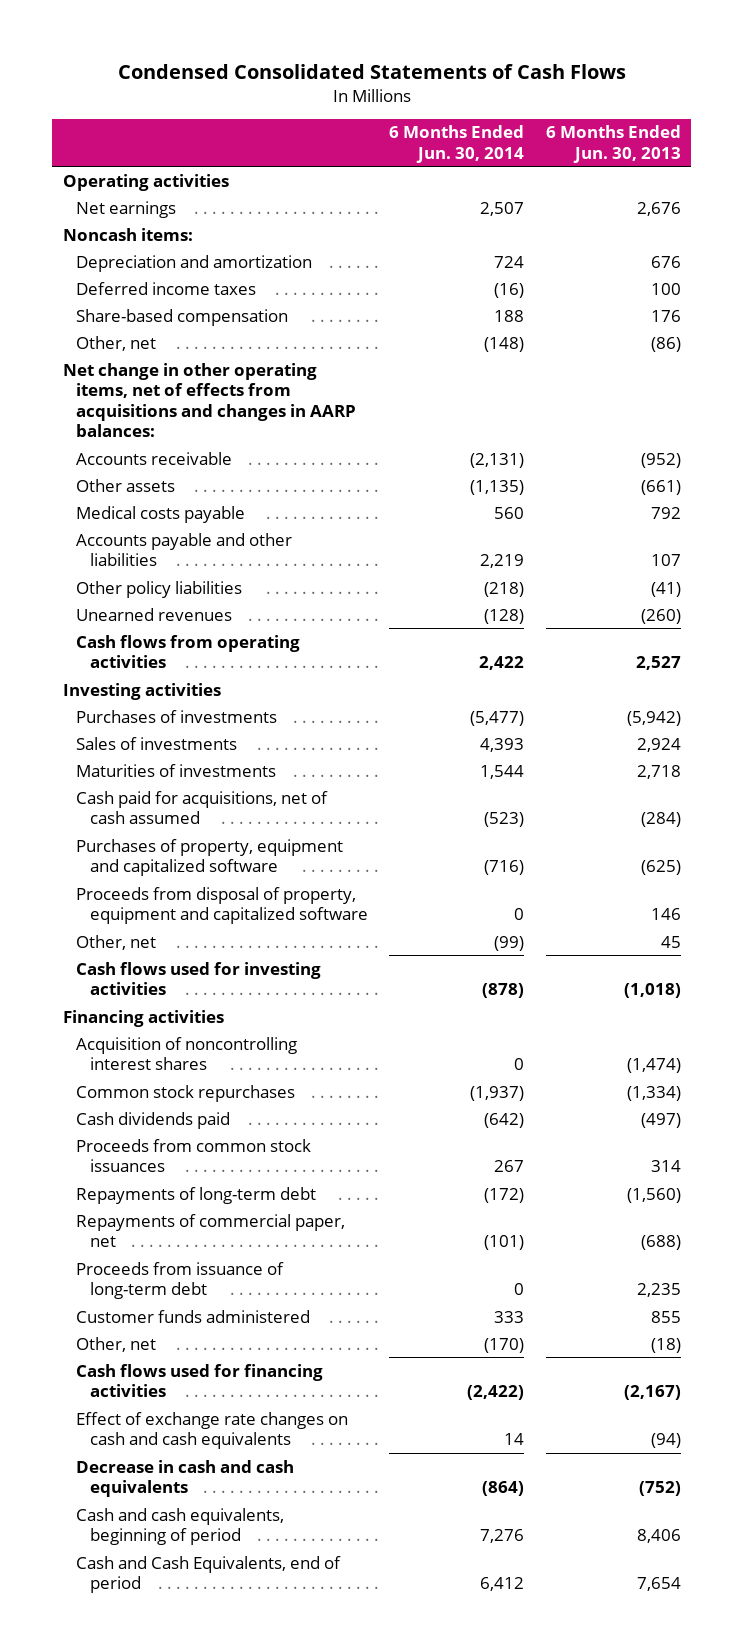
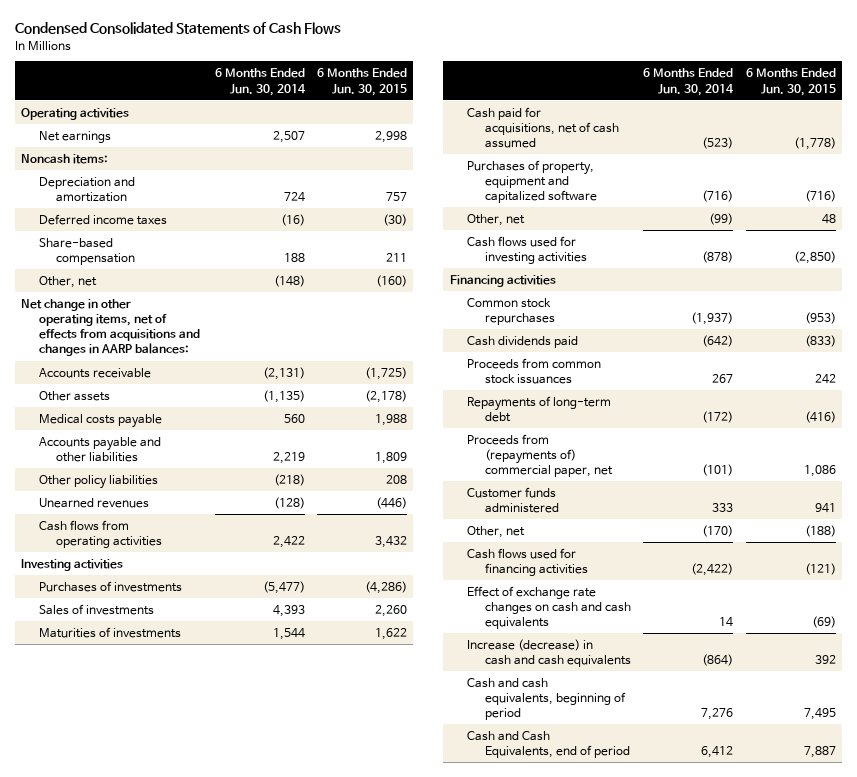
- | 6 Months Ended Jun. 30, 2014 | 6 Months Ended Jun. 30, 2013
+ | 6 Months Ended Jun. 30, 2014 | 6 Months Ended Jun. 30, 2015
- Proceeds from disposal of property, equipment and capitalized software | 0 | 146
- Acquisition of noncontrolling interest shares | 0 | (1,474)
- Repayments of commercial paper, net | (101) | (688)
- Proceeds from issuance of long-term debt | 0 | 2,235
+ Proceeds from (repayments of) commercial paper, net | (101) | 1,086
- Decrease in cash and cash equivalents | (864) | (752)
+ Increase (decrease) in cash and cash equivalents | (864) | 392

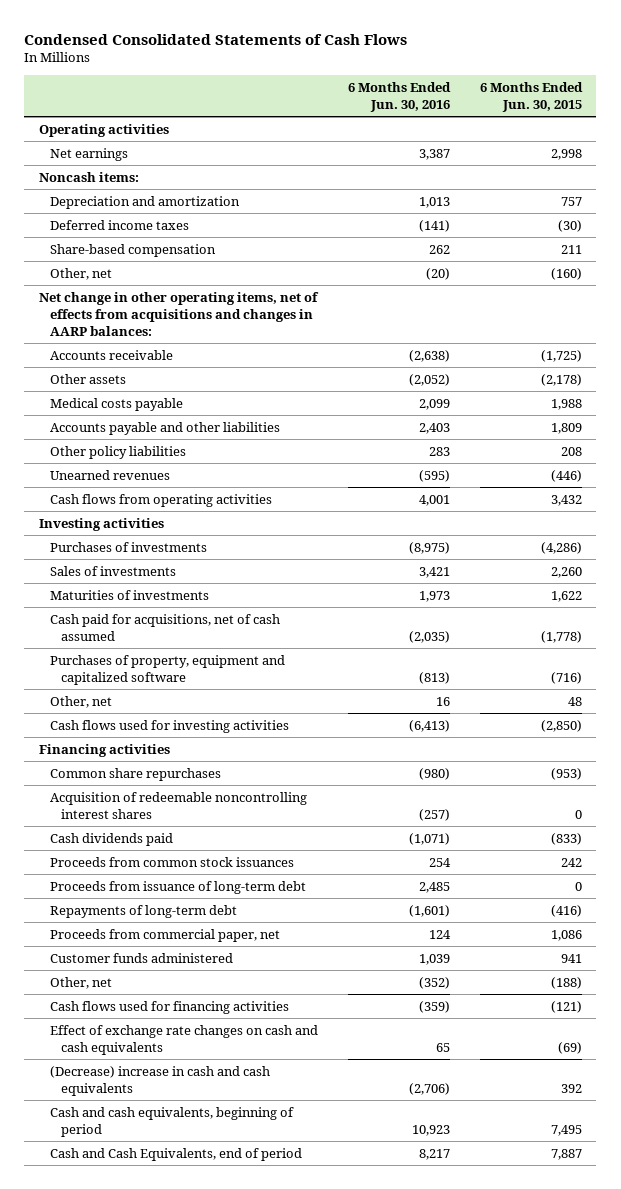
- | 6 Months Ended Jun. 30, 2014 | 6 Months Ended Jun. 30, 2015
+ | 6 Months Ended Jun. 30, 2016 | 6 Months Ended Jun. 30, 2015
- Common stock repurchases | (1,937) | (953)
+ Common share repurchases | (980) | (953)
+ Acquisition of redeemable noncontrolling interest shares | (257) | 0
+ Proceeds from issuance of long-term debt | 2,485 | 0
- Proceeds from (repayments of) commercial paper, net | (101) | 1,086
+ Proceeds from commercial paper, net | 124 | 1,086
- Increase (decrease) in cash and cash equivalents | (864) | 392
+ (Decrease) increase in cash and cash equivalents | (2,706) | 392

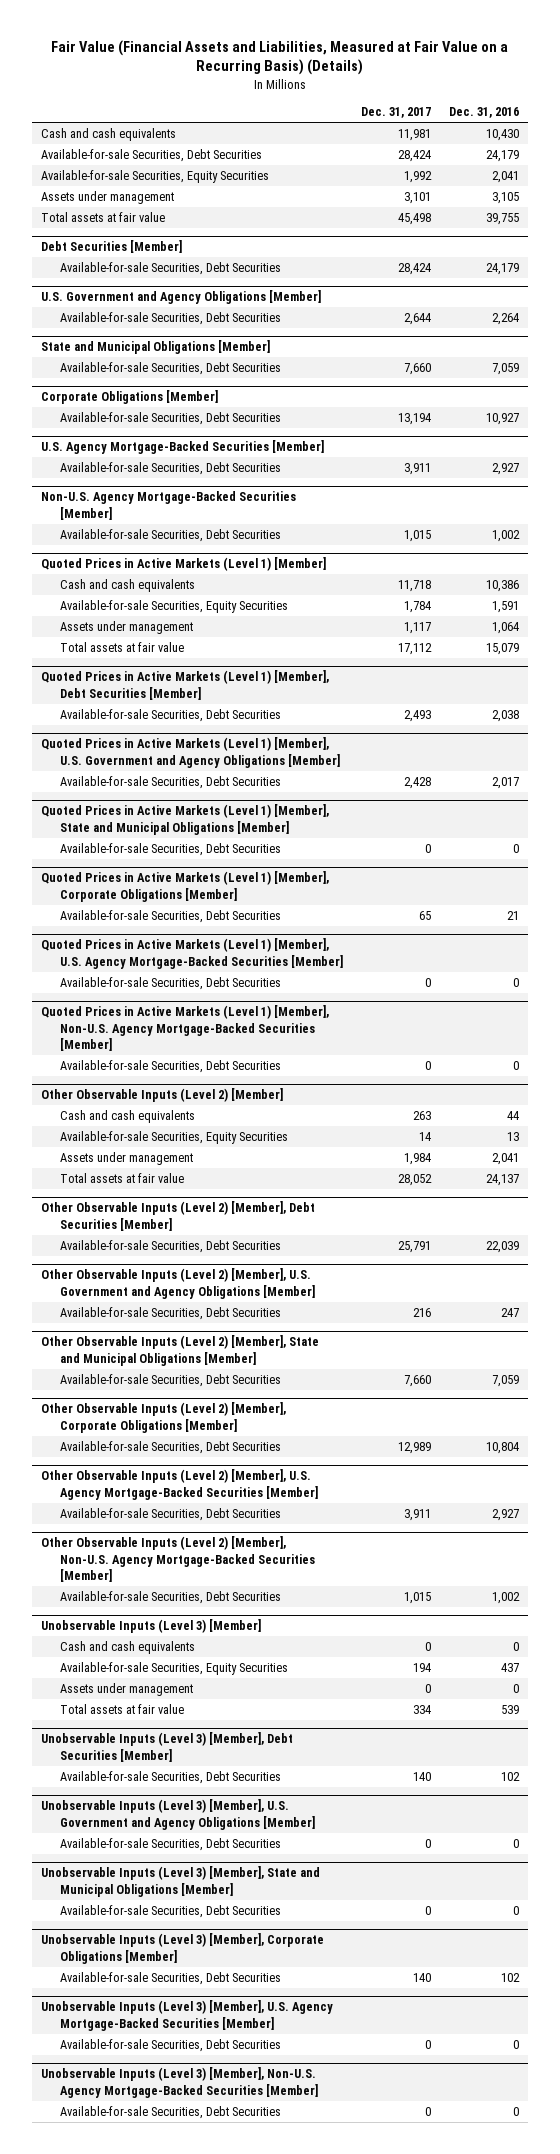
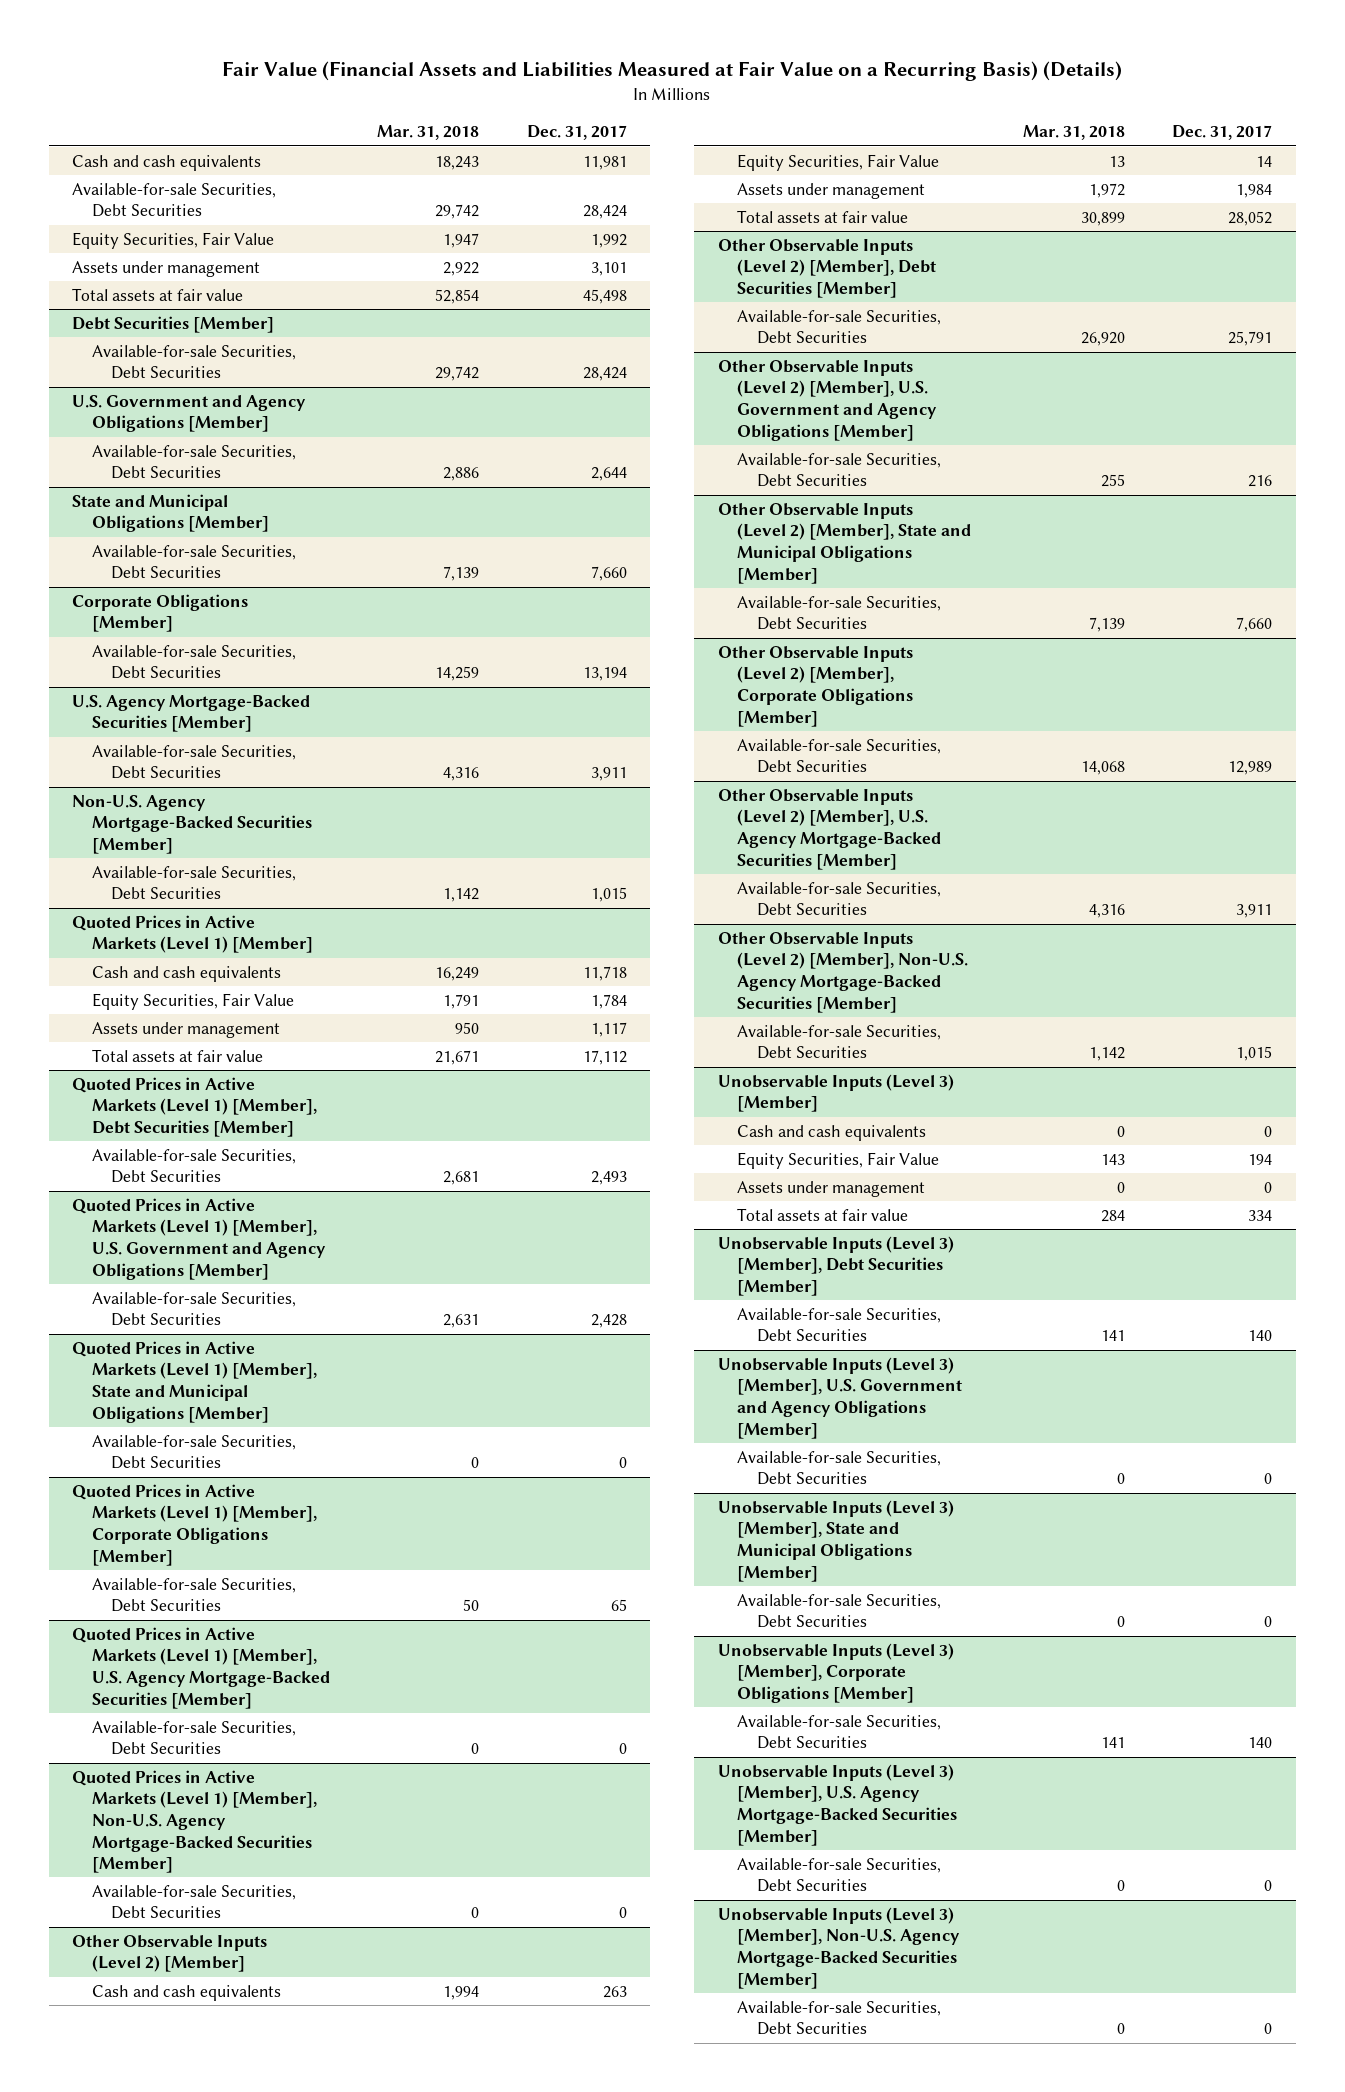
- Fair Value (Financial Assets and Liabilities, Measured at Fair Value on a Recurring Basis) (Details)
+ Fair Value (Financial Assets and Liabilities Measured at Fair Value on a Recurring Basis) (Details)
- | Dec. 31, 2017 | Dec. 31, 2016
+ | Mar. 31, 2018 | Dec. 31, 2017
- Available-for-sale Securities, Equity Securities | 1,992 | 2,041
+ Equity Securities, Fair Value | 1,947 | 1,992
@ Quoted Prices in Active Markets (Level 1) [Member]
- Available-for-sale Securities, Equity Securities | 1,784 | 1,591
+ Equity Securities, Fair Value | 1,791 | 1,784
@ Other Observable Inputs (Level 2) [Member]
- Available-for-sale Securities, Equity Securities | 14 | 13
+ Equity Securities, Fair Value | 13 | 14
@ Unobservable Inputs (Level 3) [Member]
- Available-for-sale Securities, Equity Securities | 194 | 437
+ Equity Securities, Fair Value | 143 | 194

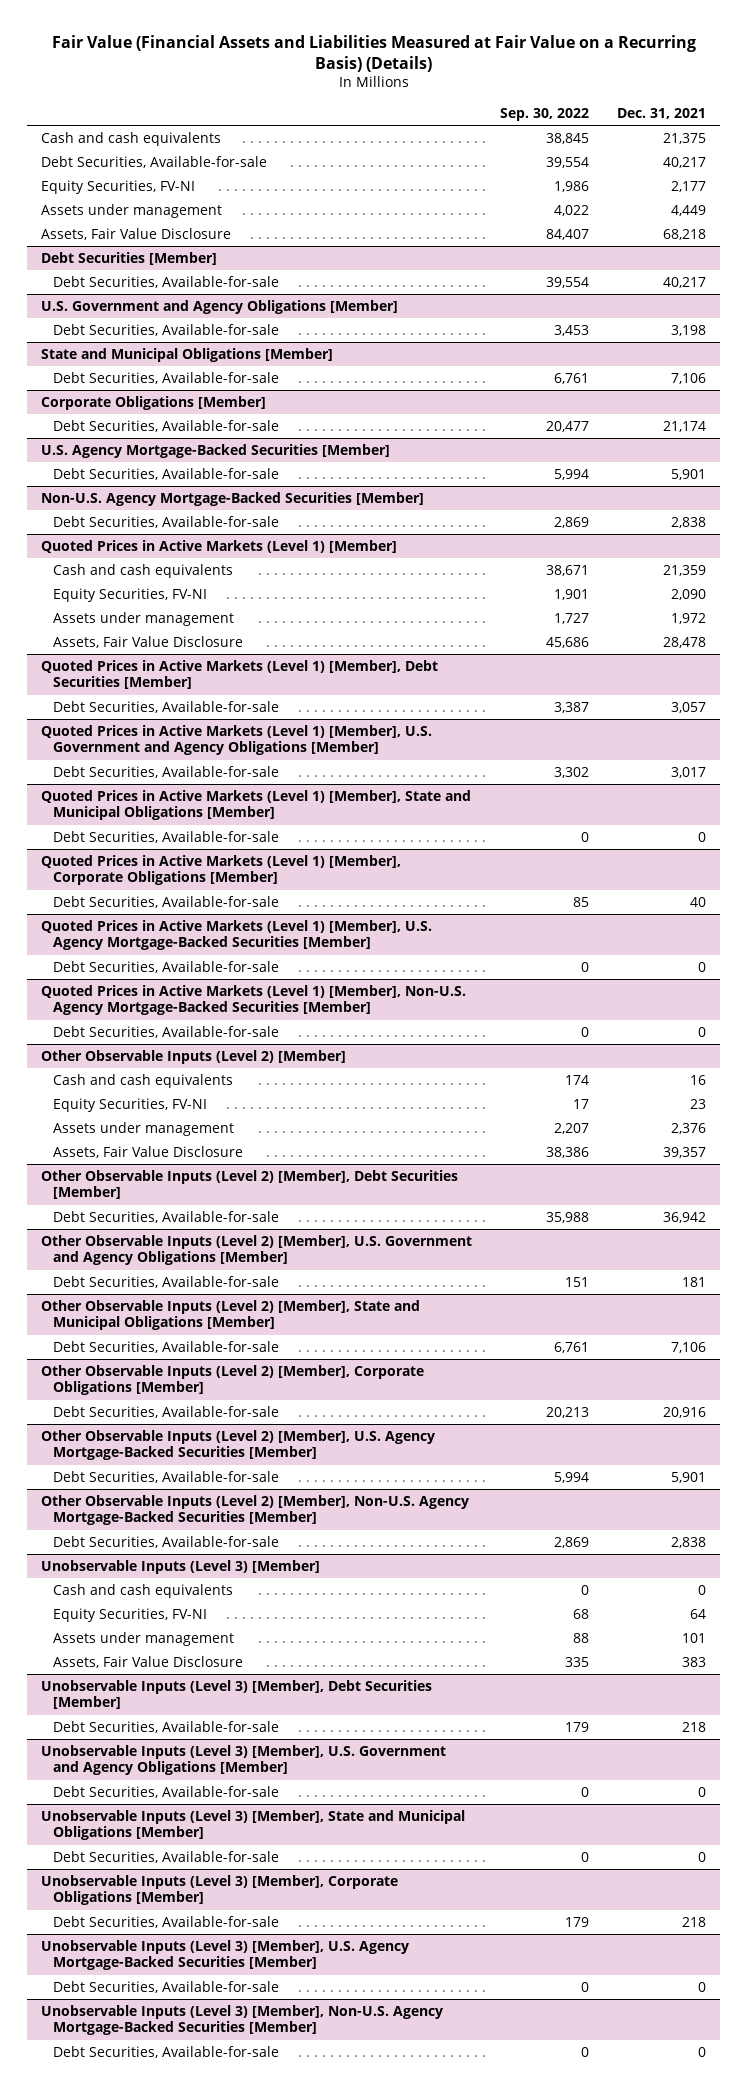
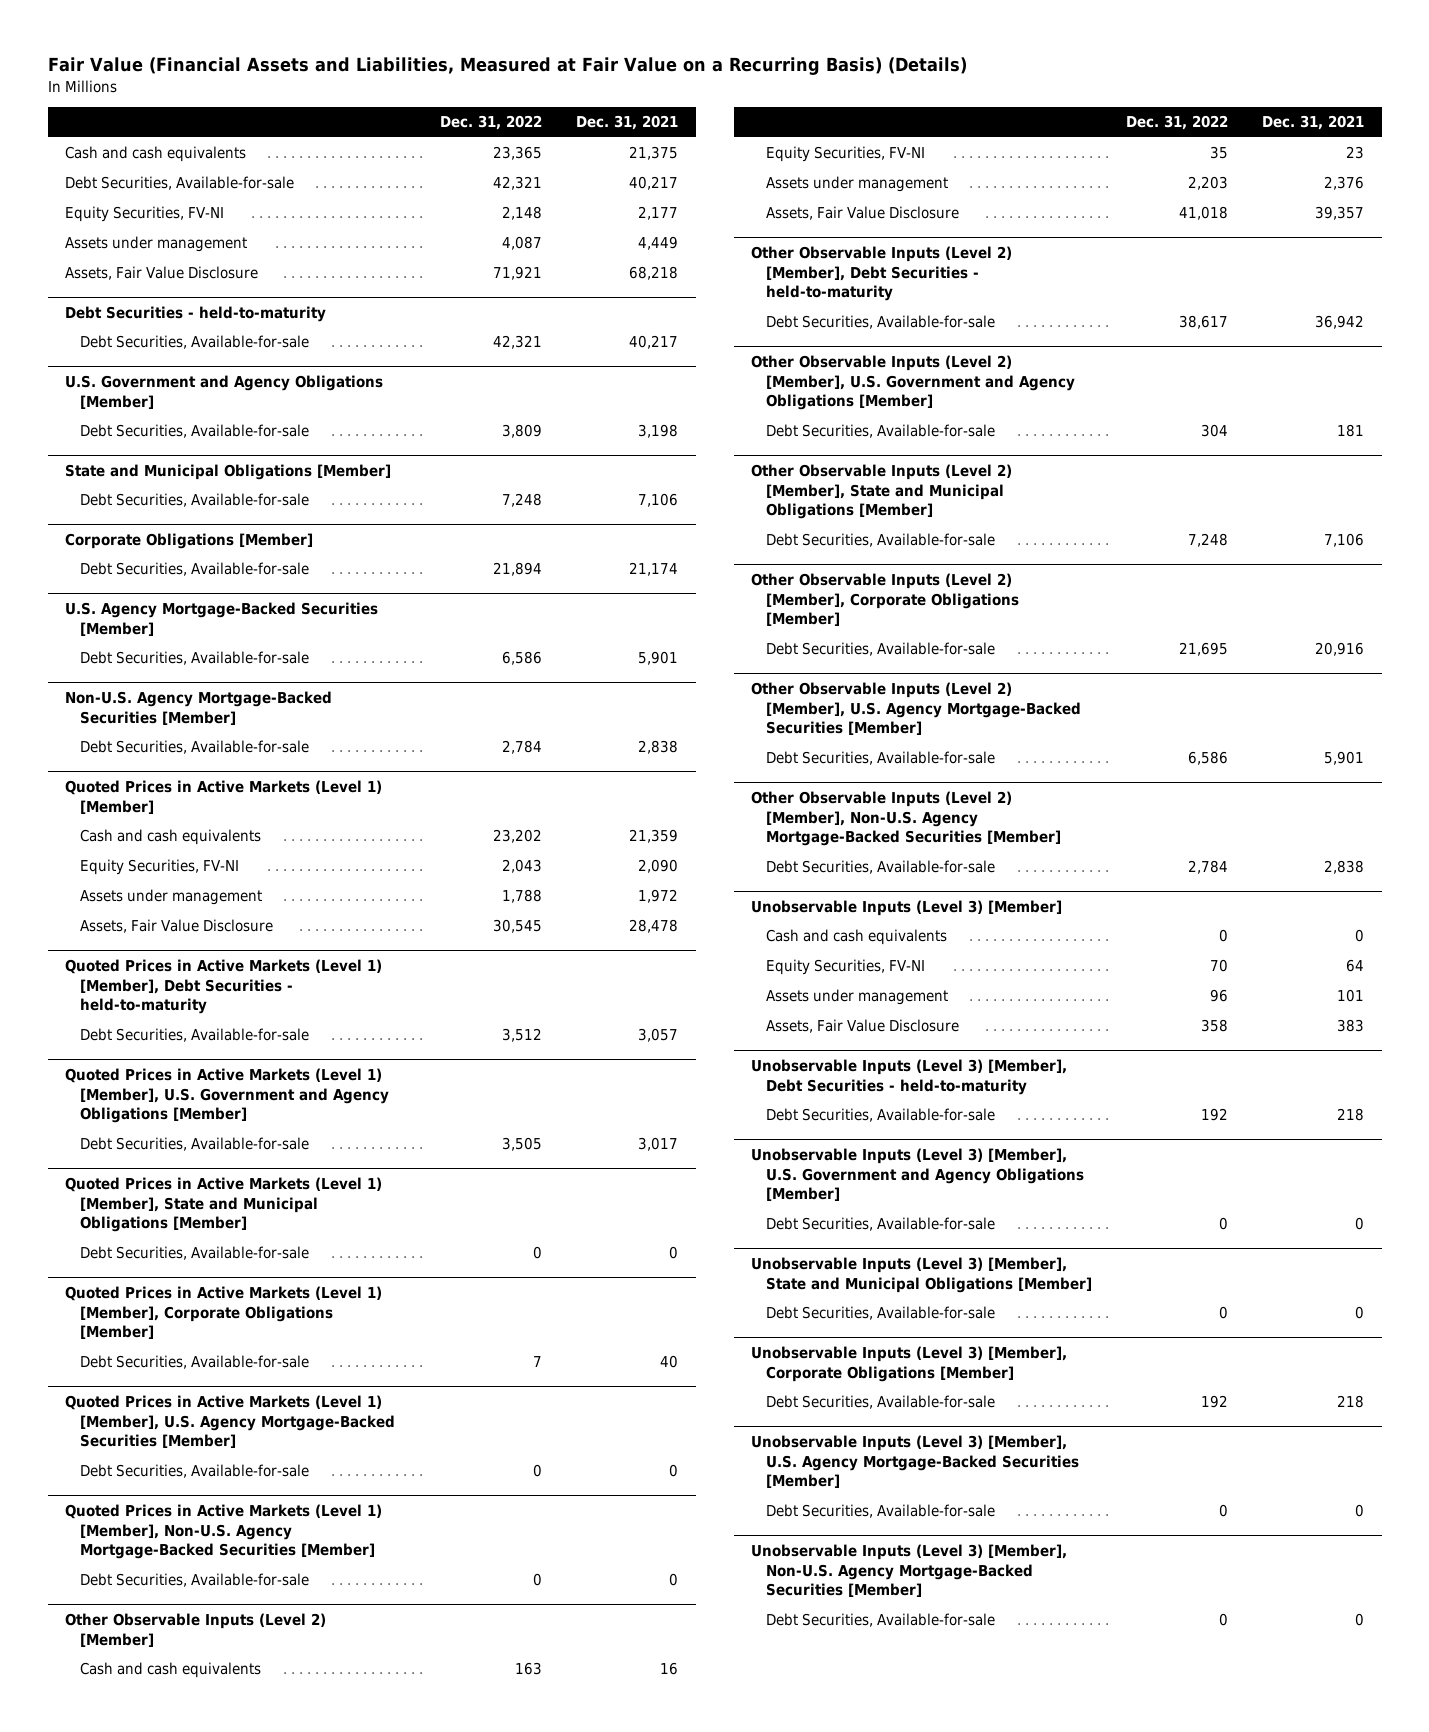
- Fair Value (Financial Assets and Liabilities Measured at Fair Value on a Recurring Basis) (Details)
+ Fair Value (Financial Assets and Liabilities, Measured at Fair Value on a Recurring Basis) (Details)
- | Sep. 30, 2022 | Dec. 31, 2021
+ | Dec. 31, 2022 | Dec. 31, 2021
- Debt Securities [Member]
+ Debt Securities - held-to-maturity
- Quoted Prices in Active Markets (Level 1) [Member], Debt Securities [Member]
+ Quoted Prices in Active Markets (Level 1) [Member], Debt Securities - held-to-maturity
- Other Observable Inputs (Level 2) [Member], Debt Securities [Member]
+ Other Observable Inputs (Level 2) [Member], Debt Securities - held-to-maturity
- Unobservable Inputs (Level 3) [Member], Debt Securities [Member]
+ Unobservable Inputs (Level 3) [Member], Debt Securities - held-to-maturity

